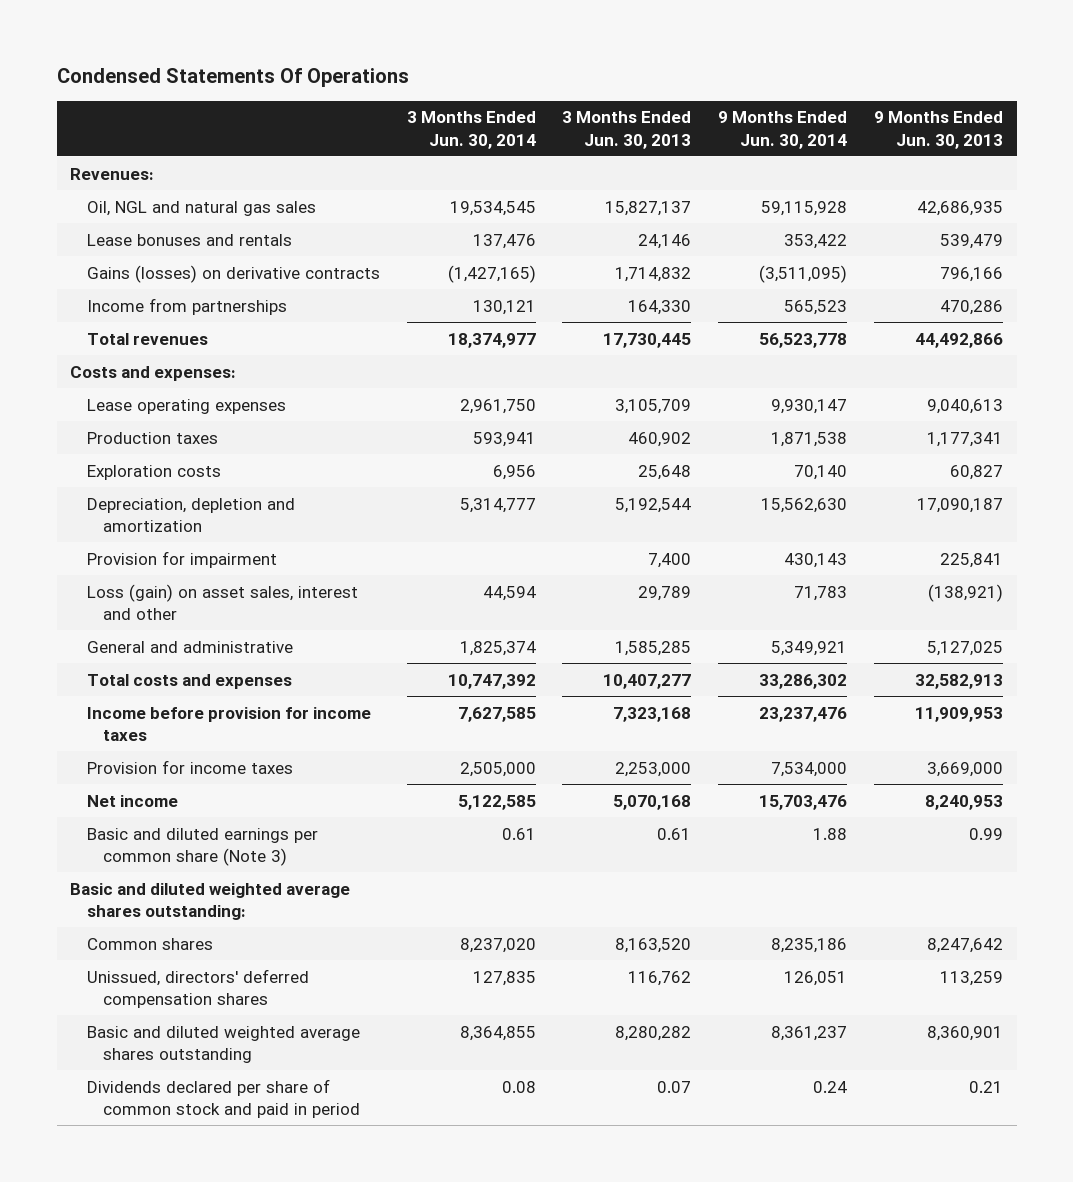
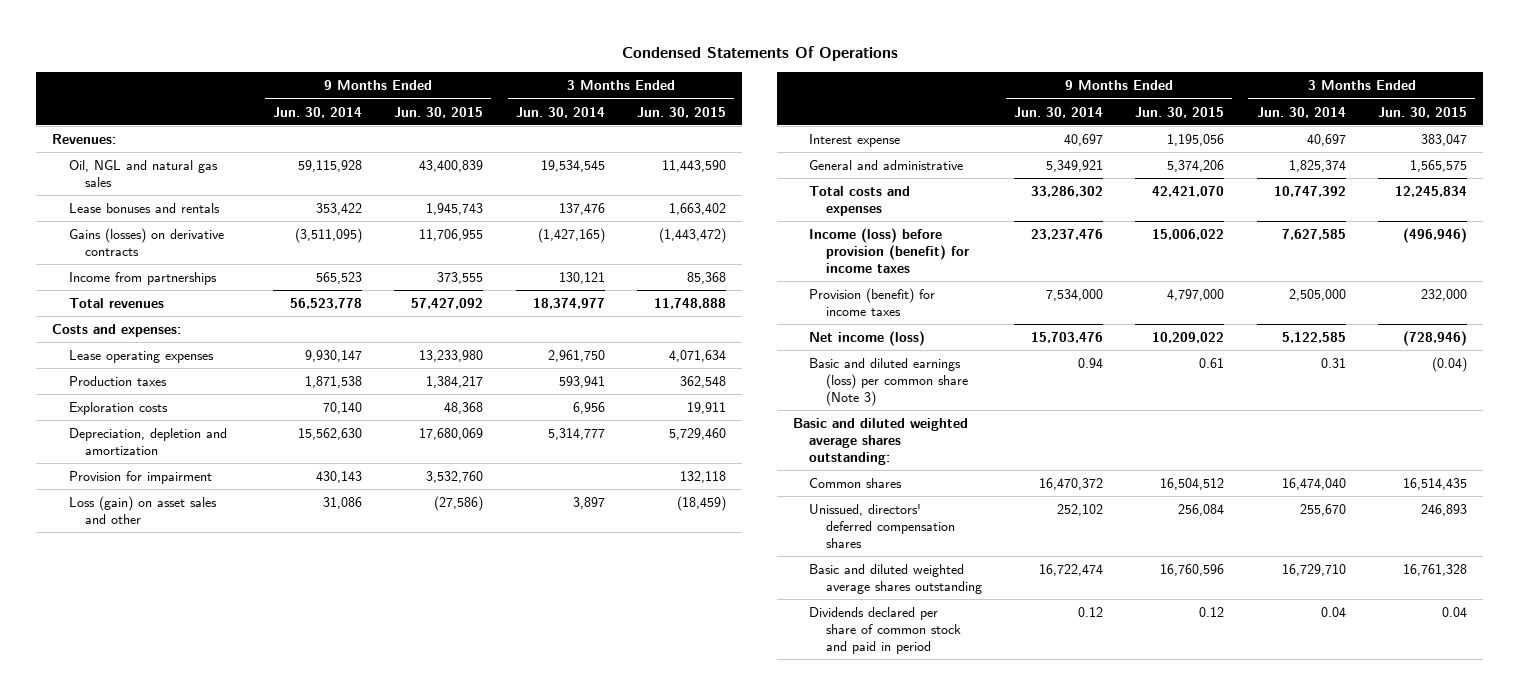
- | 3 Months Ended Jun. 30, 2014 | 3 Months Ended Jun. 30, 2013 | 9 Months Ended Jun. 30, 2014 | 9 Months Ended Jun. 30, 2013
+ | 9 Months Ended Jun. 30, 2014 | 9 Months Ended Jun. 30, 2015 | 3 Months Ended Jun. 30, 2014 | 3 Months Ended Jun. 30, 2015
- Loss (gain) on asset sales, interest and other | 44,594 | 29,789 | 71,783 | (138,921)
+ Loss (gain) on asset sales and other | 31,086 | (27,586) | 3,897 | (18,459)
+ Interest expense | 40,697 | 1,195,056 | 40,697 | 383,047
- Income before provision for income taxes | 7,627,585 | 7,323,168 | 23,237,476 | 11,909,953
- Provision for income taxes | 2,505,000 | 2,253,000 | 7,534,000 | 3,669,000
- Net income | 5,122,585 | 5,070,168 | 15,703,476 | 8,240,953
- Basic and diluted earnings per common share (Note 3) | 0.61 | 0.61 | 1.88 | 0.99
+ Income (loss) before provision (benefit) for income taxes | 23,237,476 | 15,006,022 | 7,627,585 | (496,946)
+ Provision (benefit) for income taxes | 7,534,000 | 4,797,000 | 2,505,000 | 232,000
+ Net income (loss) | 15,703,476 | 10,209,022 | 5,122,585 | (728,946)
+ Basic and diluted earnings (loss) per common share (Note 3) | 0.94 | 0.61 | 0.31 | (0.04)
- Common shares | 8,237,020 | 8,163,520 | 8,235,186 | 8,247,642
- Unissued, directors' deferred compensation shares | 127,835 | 116,762 | 126,051 | 113,259
- Basic and diluted weighted average shares outstanding | 8,364,855 | 8,280,282 | 8,361,237 | 8,360,901
- Dividends declared per share of common stock and paid in period | 0.08 | 0.07 | 0.24 | 0.21
+ Common shares | 16,470,372 | 16,504,512 | 16,474,040 | 16,514,435
+ Unissued, directors' deferred compensation shares | 252,102 | 256,084 | 255,670 | 246,893
+ Basic and diluted weighted average shares outstanding | 16,722,474 | 16,760,596 | 16,729,710 | 16,761,328
+ Dividends declared per share of common stock and paid in period | 0.12 | 0.12 | 0.04 | 0.04

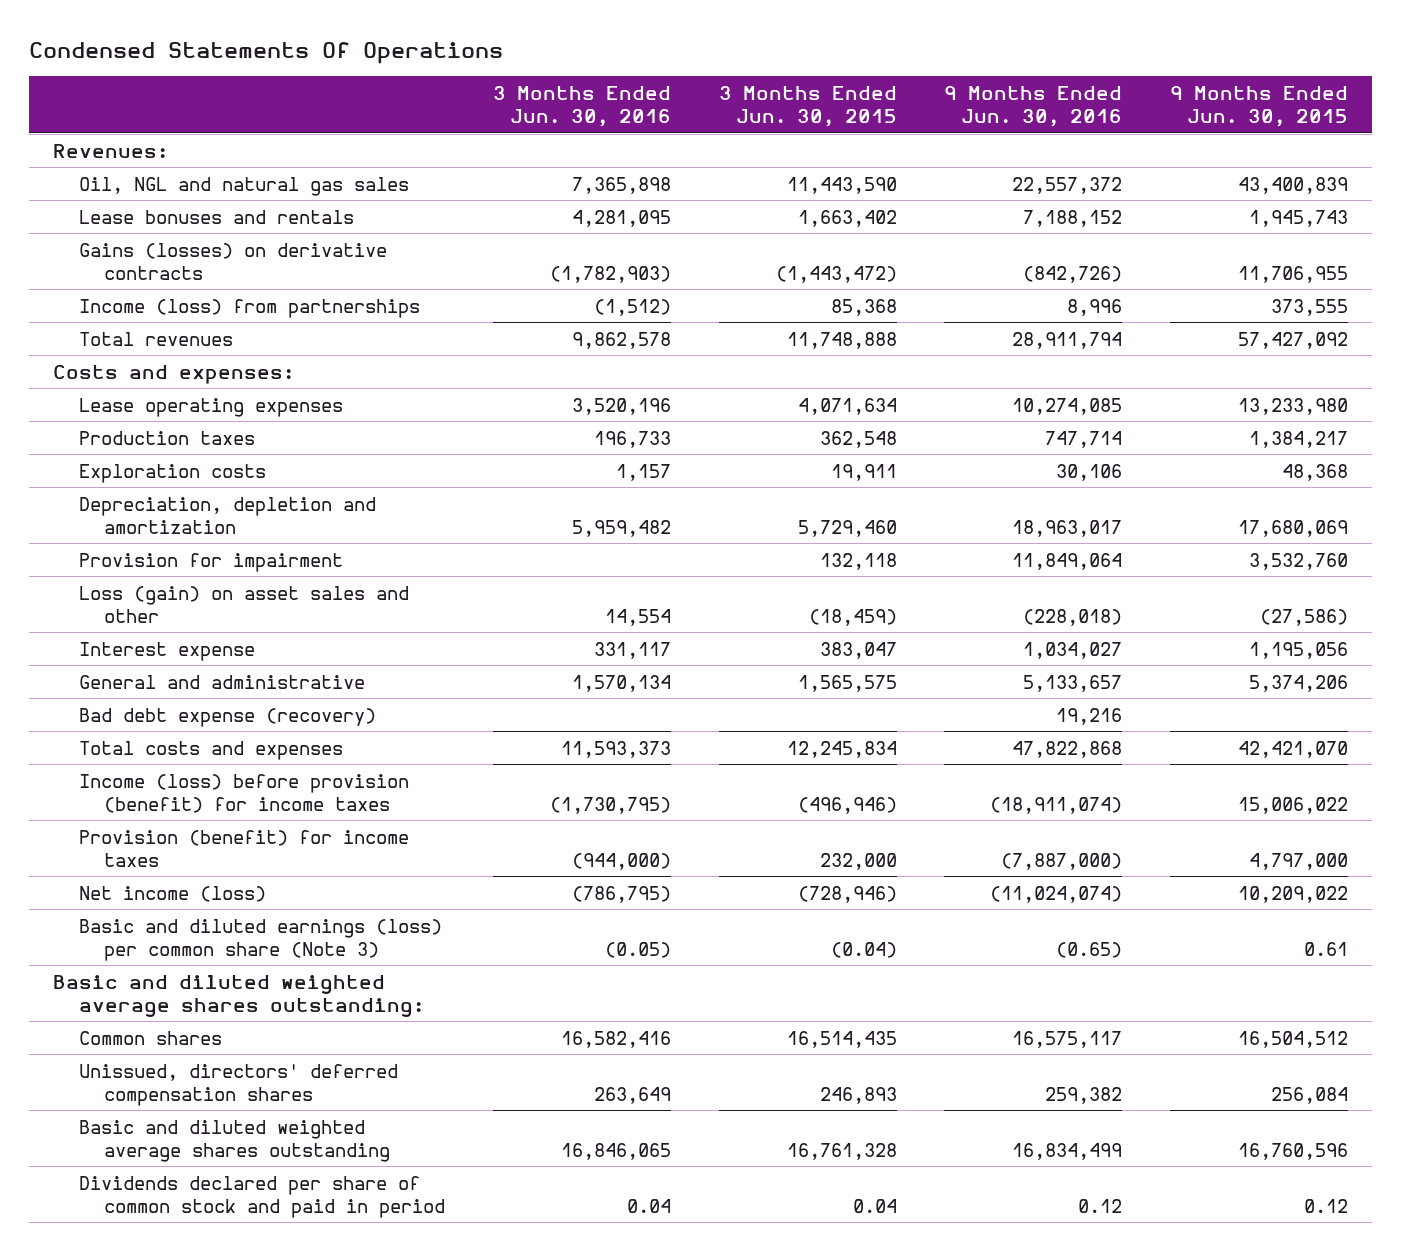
- | 9 Months Ended Jun. 30, 2014 | 9 Months Ended Jun. 30, 2015 | 3 Months Ended Jun. 30, 2014 | 3 Months Ended Jun. 30, 2015
+ | 3 Months Ended Jun. 30, 2016 | 3 Months Ended Jun. 30, 2015 | 9 Months Ended Jun. 30, 2016 | 9 Months Ended Jun. 30, 2015
- Income from partnerships | 565,523 | 373,555 | 130,121 | 85,368
+ Income (loss) from partnerships | (1,512) | 85,368 | 8,996 | 373,555
+ Bad debt expense (recovery) | | | 19,216 |

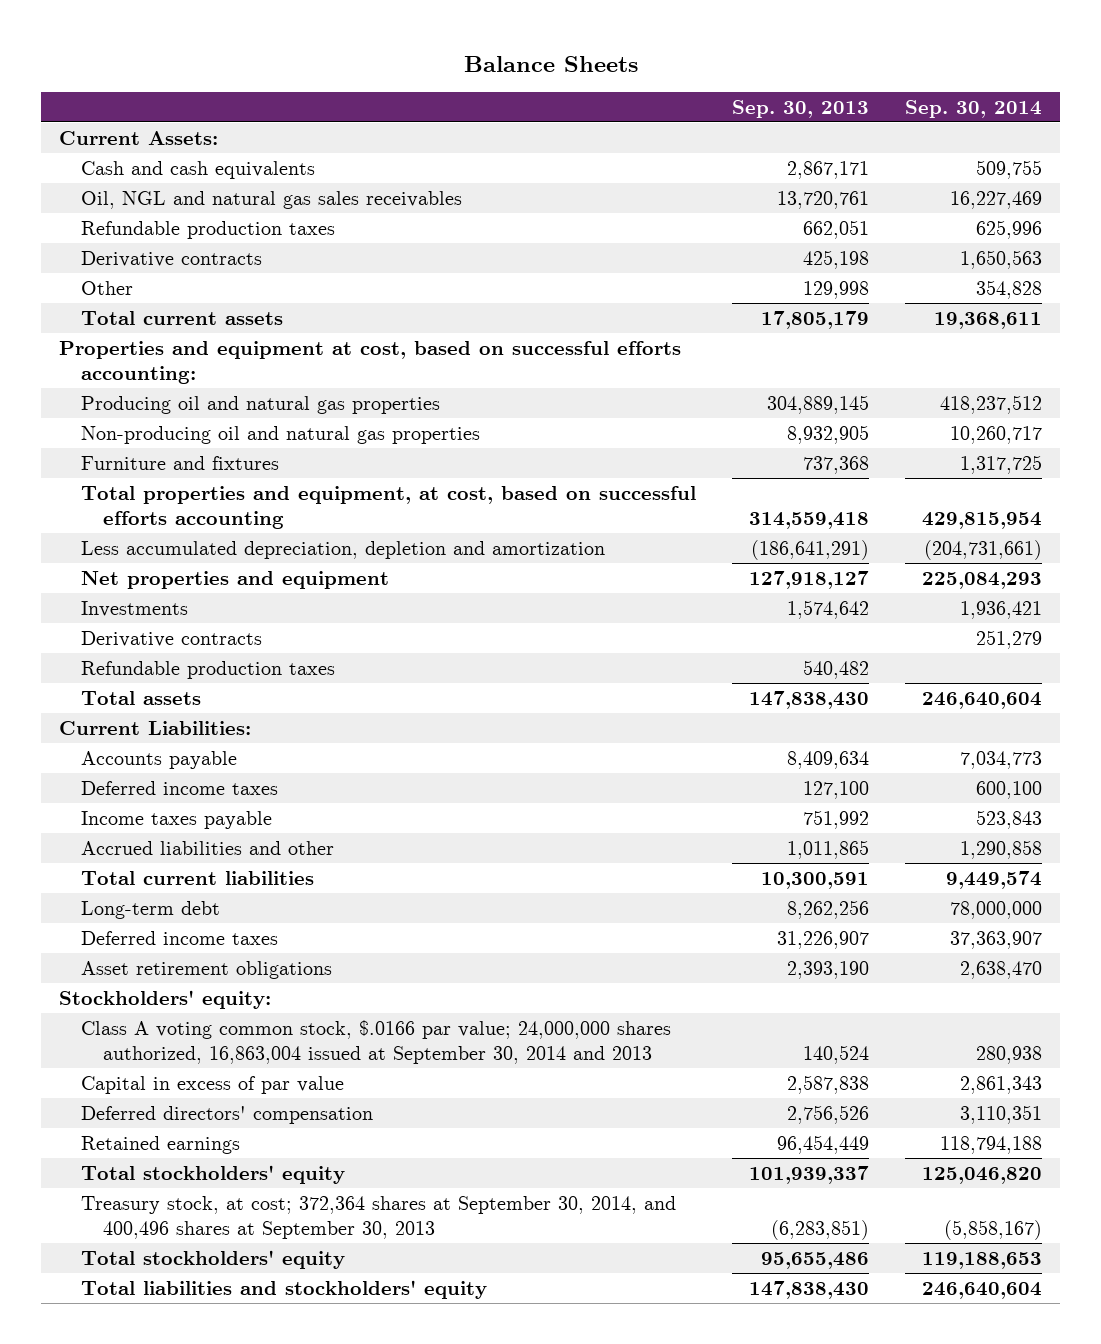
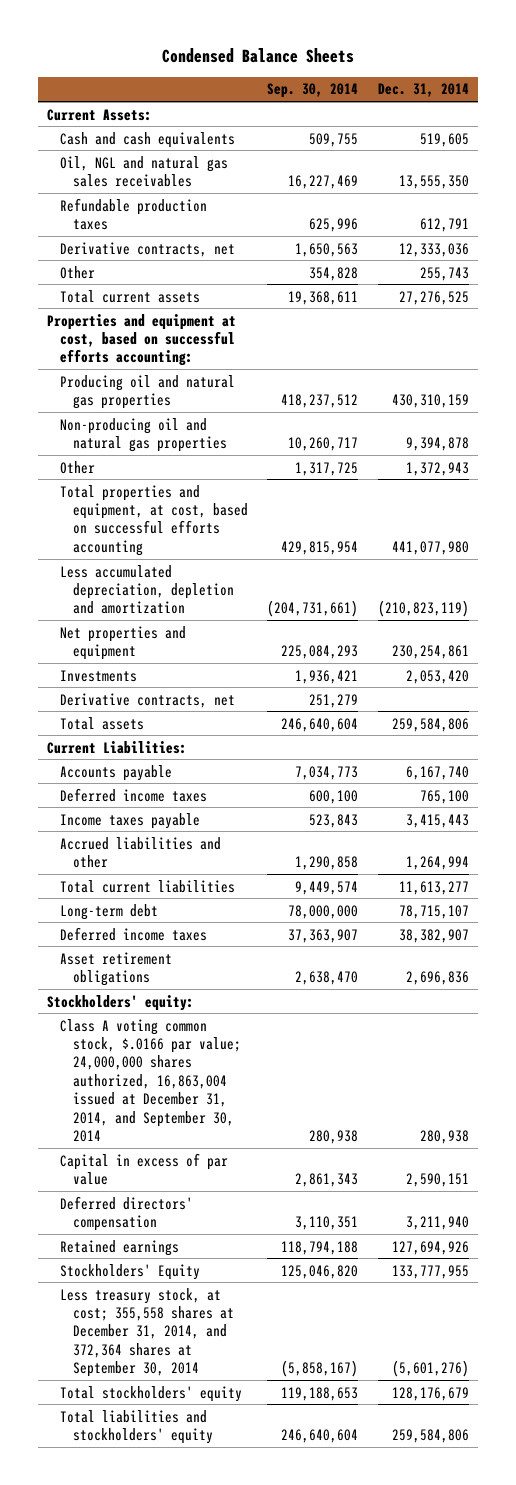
- Balance Sheets
+ Condensed Balance Sheets
- | Sep. 30, 2013 | Sep. 30, 2014
+ | Sep. 30, 2014 | Dec. 31, 2014
- Derivative contracts | 425,198 | 1,650,563
+ Derivative contracts, net | 1,650,563 | 12,333,036
- Furniture and fixtures | 737,368 | 1,317,725
+ Other | 1,317,725 | 1,372,943
- Derivative contracts | | 251,279
- Refundable production taxes | 540,482 |
+ Derivative contracts, net | 251,279 |
- Class A voting common stock, $.0166 par value; 24,000,000 shares authorized, 16,863,004 issued at September 30, 2014 and 2013 | 140,524 | 280,938
+ Class A voting common stock, $.0166 par value; 24,000,000 shares authorized, 16,863,004 issued at December 31, 2014, and September 30, 2014 | 280,938 | 280,938
- Total stockholders' equity | 101,939,337 | 125,046,820
- Treasury stock, at cost; 372,364 shares at September 30, 2014, and 400,496 shares at September 30, 2013 | (6,283,851) | (5,858,167)
+ Stockholders' Equity | 125,046,820 | 133,777,955
+ Less treasury stock, at cost; 355,558 shares at December 31, 2014, and 372,364 shares at September 30, 2014 | (5,858,167) | (5,601,276)

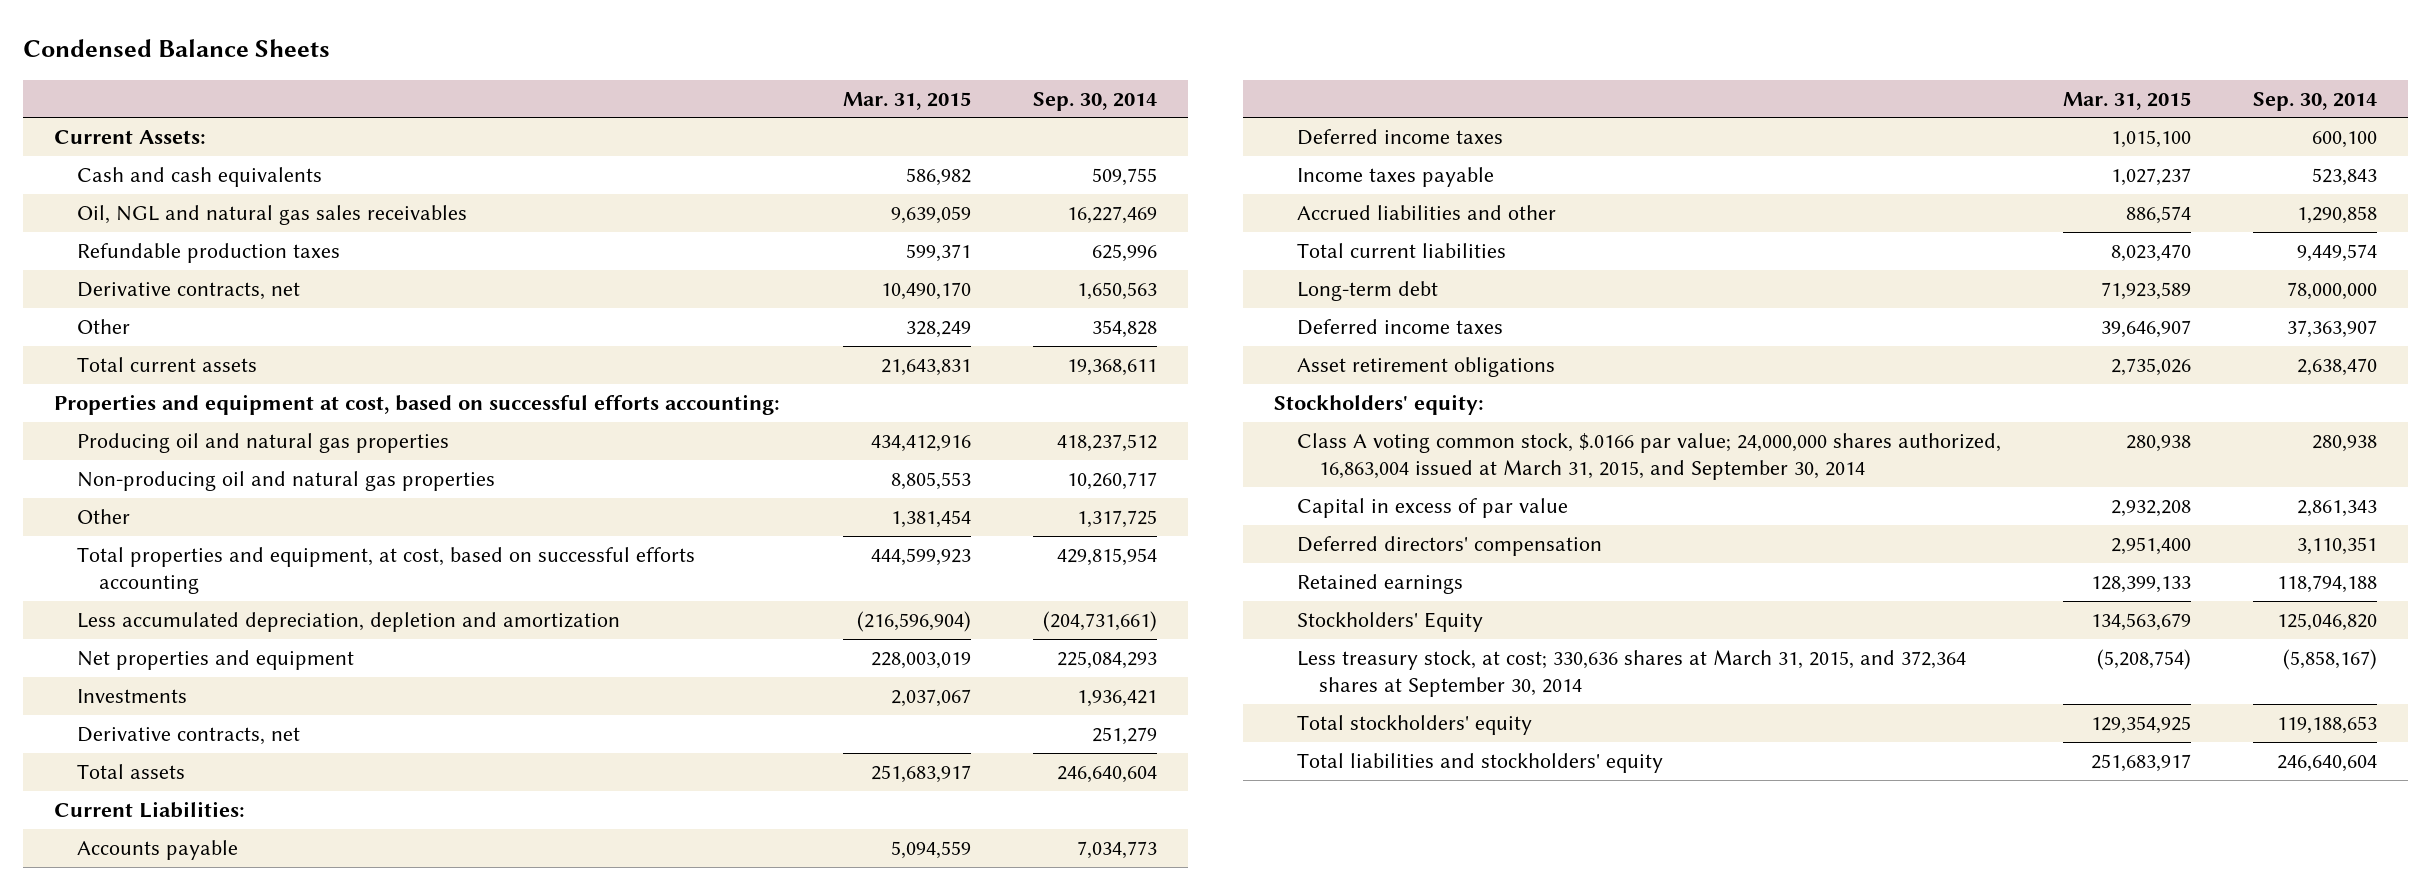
- | Sep. 30, 2014 | Dec. 31, 2014
+ | Mar. 31, 2015 | Sep. 30, 2014
- Class A voting common stock, $.0166 par value; 24,000,000 shares authorized, 16,863,004 issued at December 31, 2014, and September 30, 2014 | 280,938 | 280,938
+ Class A voting common stock, $.0166 par value; 24,000,000 shares authorized, 16,863,004 issued at March 31, 2015, and September 30, 2014 | 280,938 | 280,938
- Less treasury stock, at cost; 355,558 shares at December 31, 2014, and 372,364 shares at September 30, 2014 | (5,858,167) | (5,601,276)
+ Less treasury stock, at cost; 330,636 shares at March 31, 2015, and 372,364 shares at September 30, 2014 | (5,208,754) | (5,858,167)

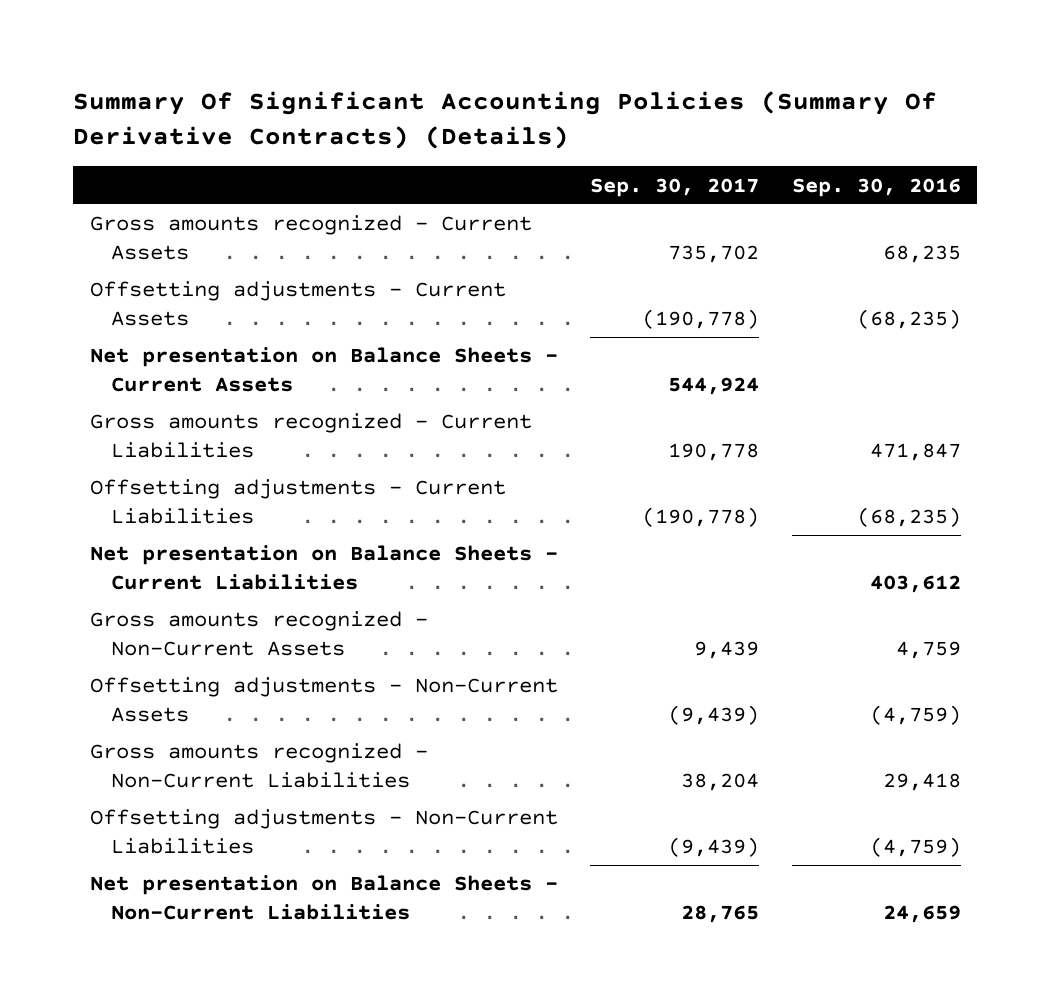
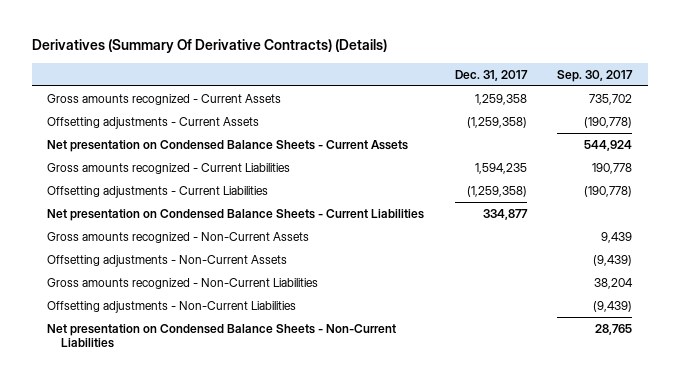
- Summary Of Significant Accounting Policies (Summary Of Derivative Contracts) (Details)
+ Derivatives (Summary Of Derivative Contracts) (Details)
- | Sep. 30, 2017 | Sep. 30, 2016
+ | Dec. 31, 2017 | Sep. 30, 2017
- Net presentation on Balance Sheets - Current Assets | 544,924 |
+ Net presentation on Condensed Balance Sheets - Current Assets | | 544,924
- Net presentation on Balance Sheets - Current Liabilities | | 403,612
+ Net presentation on Condensed Balance Sheets - Current Liabilities | 334,877 |
- Net presentation on Balance Sheets - Non-Current Liabilities | 28,765 | 24,659
+ Net presentation on Condensed Balance Sheets - Non-Current Liabilities | | 28,765

